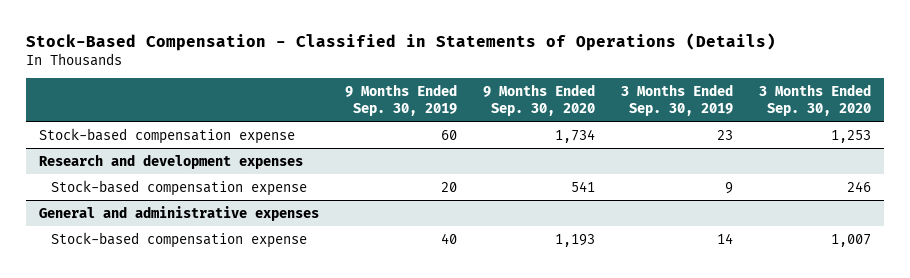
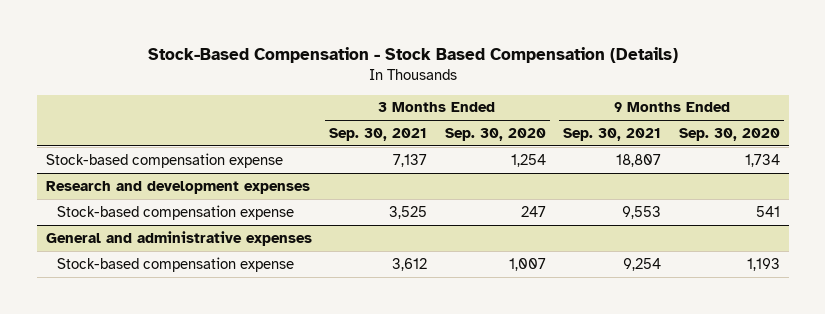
- Stock-Based Compensation - Classified in Statements of Operations (Details)
+ Stock-Based Compensation - Stock Based Compensation (Details)
- | 9 Months Ended Sep. 30, 2019 | 9 Months Ended Sep. 30, 2020 | 3 Months Ended Sep. 30, 2019 | 3 Months Ended Sep. 30, 2020
+ | 3 Months Ended Sep. 30, 2021 | 3 Months Ended Sep. 30, 2020 | 9 Months Ended Sep. 30, 2021 | 9 Months Ended Sep. 30, 2020
- Stock-based compensation expense | 60 | 1,734 | 23 | 1,253
+ Stock-based compensation expense | 7,137 | 1,254 | 18,807 | 1,734
@ Research and development expenses
- Stock-based compensation expense | 20 | 541 | 9 | 246
+ Stock-based compensation expense | 3,525 | 247 | 9,553 | 541

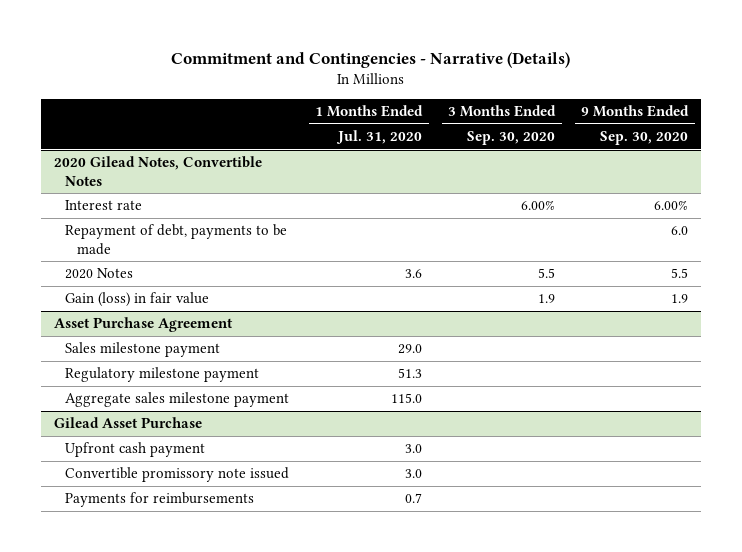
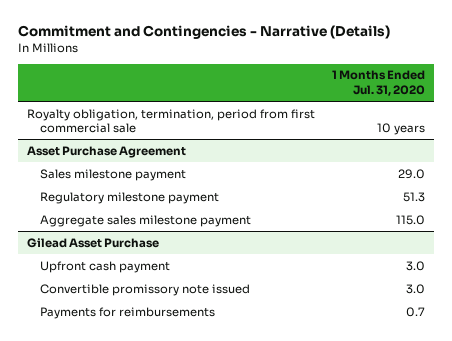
- | 1 Months Ended Jul. 31, 2020 | 3 Months Ended Sep. 30, 2020 | 9 Months Ended Sep. 30, 2020
+ | 1 Months Ended Jul. 31, 2020
- 2020 Gilead Notes, Convertible Notes
- Interest rate | | 6.00% | 6.00%
- Repayment of debt, payments to be made | | | 6.0
- 2020 Notes | 3.6 | 5.5 | 5.5
- Gain (loss) in fair value | | 1.9 | 1.9
+ Royalty obligation, termination, period from first commercial sale | 10 years

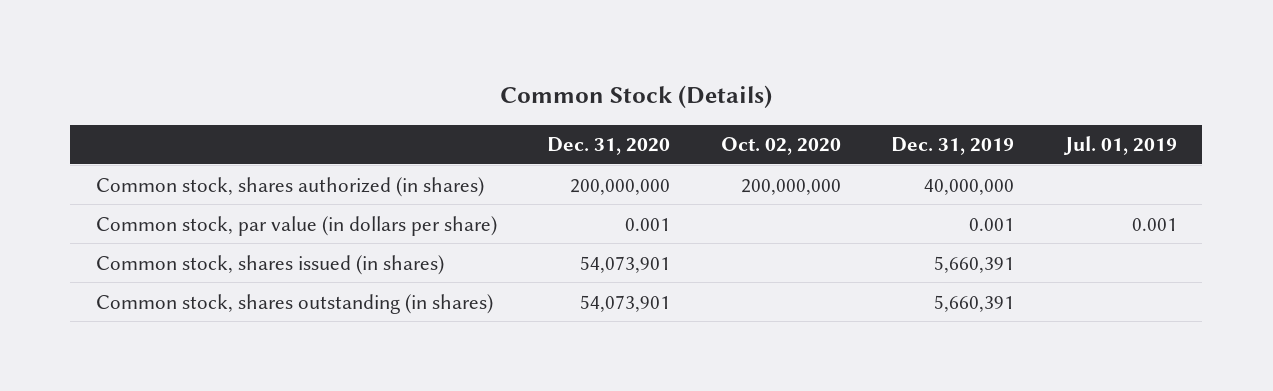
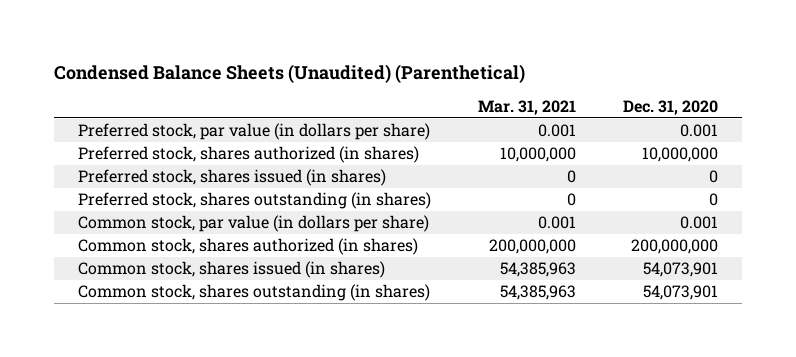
- Common Stock (Details)
+ Condensed Balance Sheets (Unaudited) (Parenthetical)
- | Dec. 31, 2020 | Oct. 02, 2020 | Dec. 31, 2019 | Jul. 01, 2019
+ | Mar. 31, 2021 | Dec. 31, 2020
+ Preferred stock, par value (in dollars per share) | 0.001 | 0.001
+ Preferred stock, shares authorized (in shares) | 10,000,000 | 10,000,000
+ Preferred stock, shares issued (in shares) | 0 | 0
+ Preferred stock, shares outstanding (in shares) | 0 | 0
moved down: Common stock, shares authorized (in shares) | 200,000,000 | 200,000,000

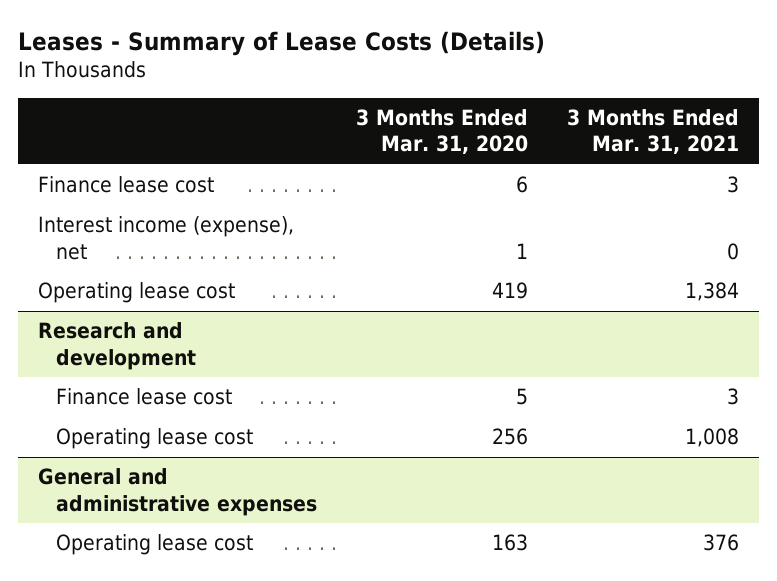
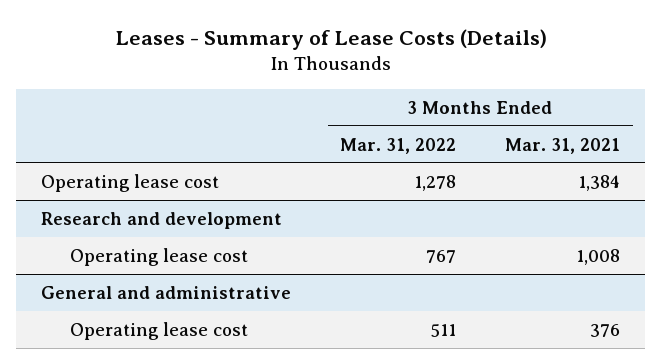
- | 3 Months Ended Mar. 31, 2020 | 3 Months Ended Mar. 31, 2021
+ | 3 Months Ended Mar. 31, 2022 | 3 Months Ended Mar. 31, 2021
- Finance lease cost | 6 | 3
- Interest income (expense), net | 1 | 0
@ Research and development
- Finance lease cost | 5 | 3
- General and administrative expenses
+ General and administrative

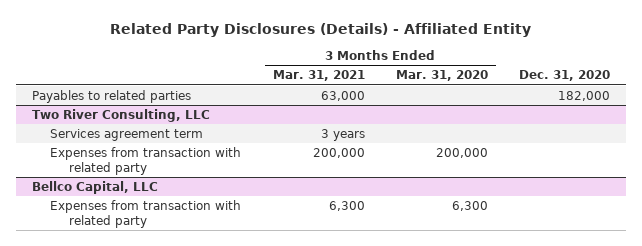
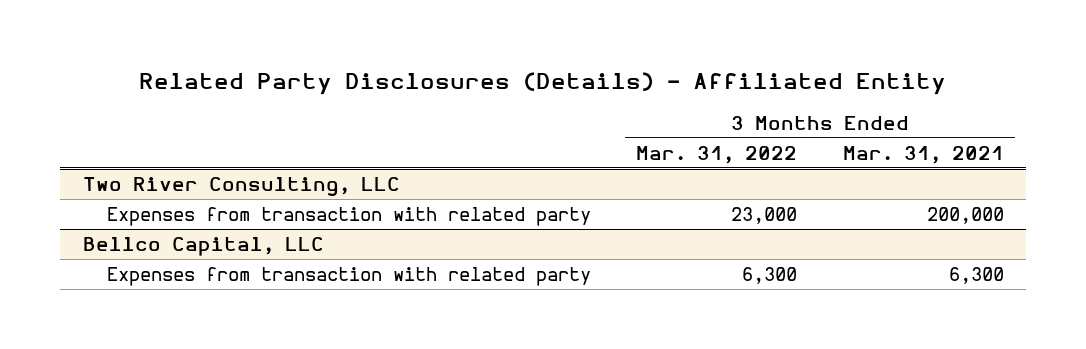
- | 3 Months Ended Mar. 31, 2021 | 3 Months Ended Mar. 31, 2020 | Dec. 31, 2020
+ | 3 Months Ended Mar. 31, 2022 | 3 Months Ended Mar. 31, 2021
- Payables to related parties | 63,000 | | 182,000
@ Two River Consulting, LLC
- Services agreement term | 3 years | |

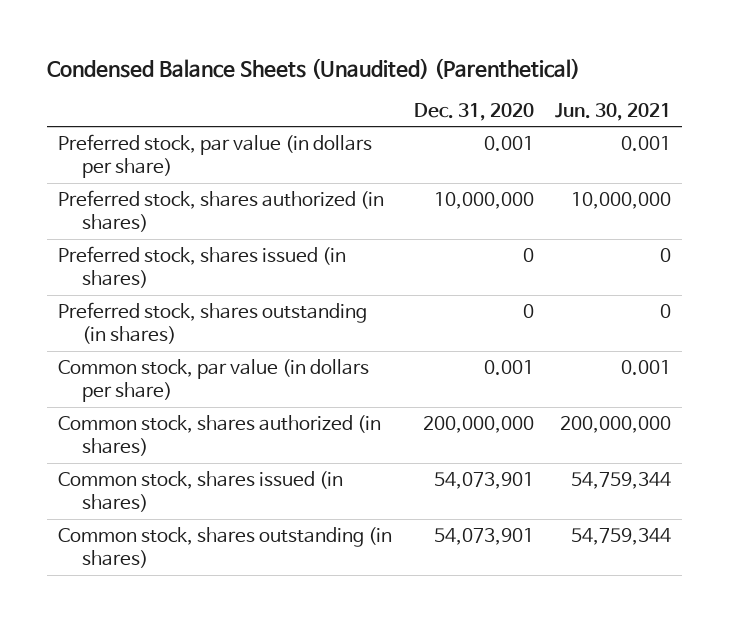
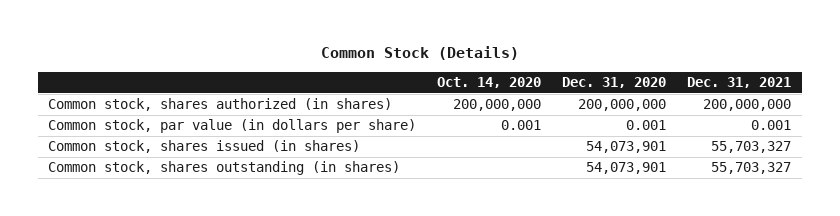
- Condensed Balance Sheets (Unaudited) (Parenthetical)
+ Common Stock (Details)
- | Dec. 31, 2020 | Jun. 30, 2021
+ | Oct. 14, 2020 | Dec. 31, 2020 | Dec. 31, 2021
- Preferred stock, par value (in dollars per share) | 0.001 | 0.001
- Preferred stock, shares authorized (in shares) | 10,000,000 | 10,000,000
- Preferred stock, shares issued (in shares) | 0 | 0
- Preferred stock, shares outstanding (in shares) | 0 | 0
moved down: Common stock, par value (in dollars per share) | 0.001 | 0.001 | 0.001

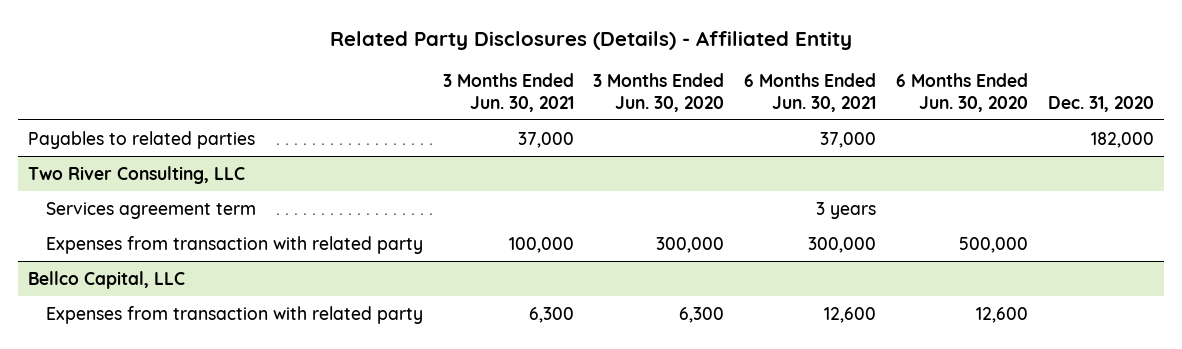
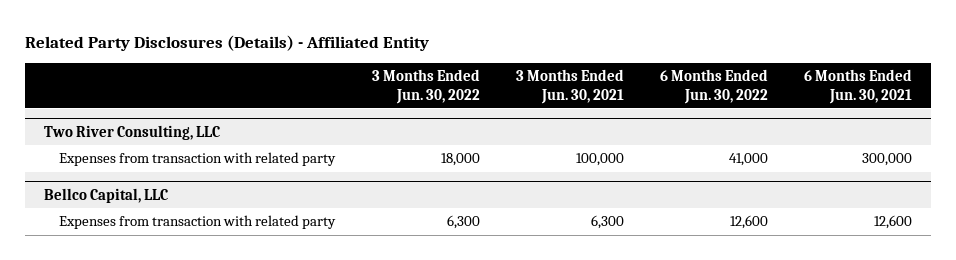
- | 3 Months Ended Jun. 30, 2021 | 3 Months Ended Jun. 30, 2020 | 6 Months Ended Jun. 30, 2021 | 6 Months Ended Jun. 30, 2020 | Dec. 31, 2020
+ | 3 Months Ended Jun. 30, 2022 | 3 Months Ended Jun. 30, 2021 | 6 Months Ended Jun. 30, 2022 | 6 Months Ended Jun. 30, 2021
- Payables to related parties | 37,000 | | 37,000 | | 182,000
@ Two River Consulting, LLC
- Services agreement term | | | 3 years | |

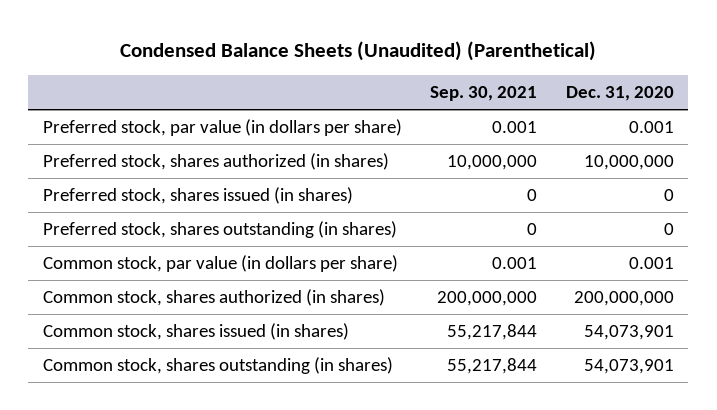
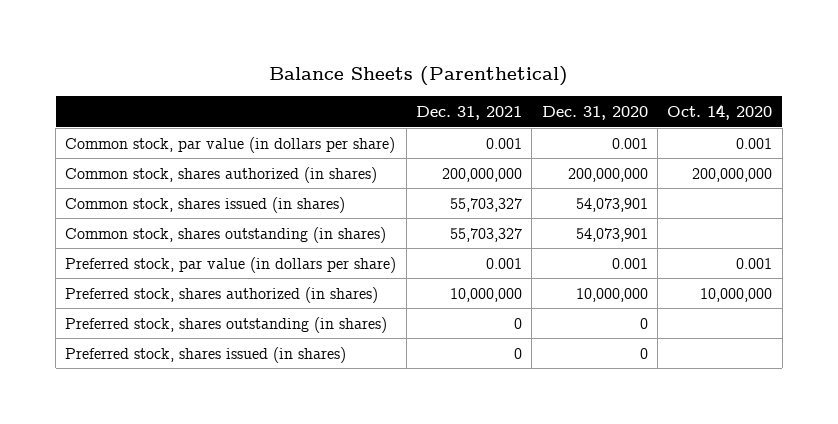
- Condensed Balance Sheets (Unaudited) (Parenthetical)
+ Balance Sheets (Parenthetical)
- | Sep. 30, 2021 | Dec. 31, 2020
+ | Dec. 31, 2021 | Dec. 31, 2020 | Oct. 14, 2020
moved down: Preferred stock, par value (in dollars per share) | 0.001 | 0.001 | 0.001
moved down: Preferred stock, shares authorized (in shares) | 10,000,000 | 10,000,000 | 10,000,000
moved down: Preferred stock, shares outstanding (in shares) | 0 | 0 |
moved down: Preferred stock, shares issued (in shares) | 0 | 0 |

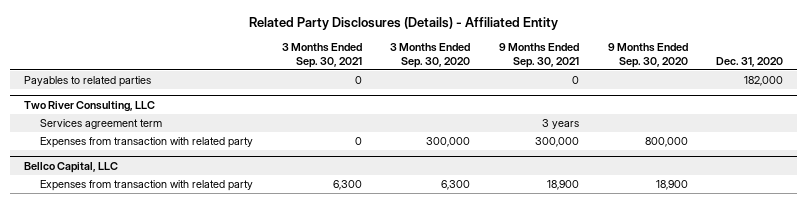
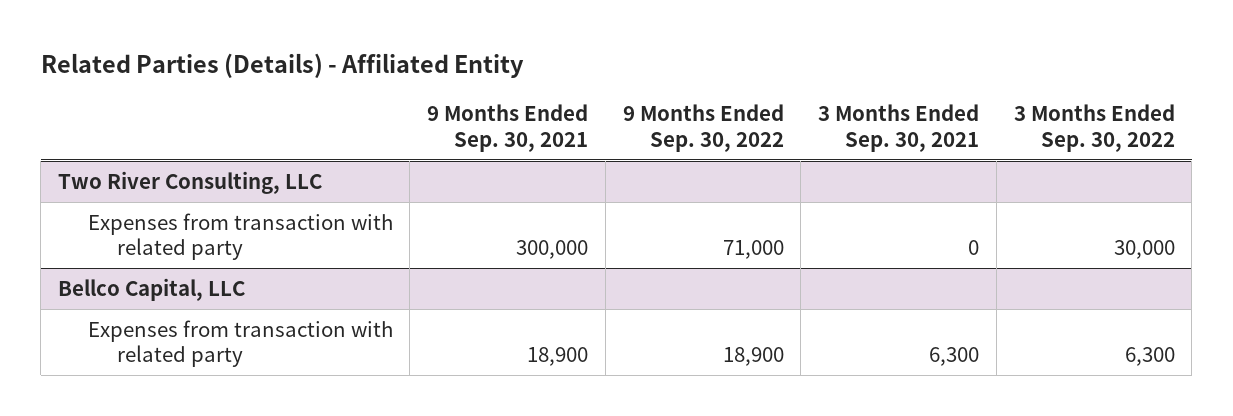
- Related Party Disclosures (Details) - Affiliated Entity
+ Related Parties (Details) - Affiliated Entity
- | 3 Months Ended Sep. 30, 2021 | 3 Months Ended Sep. 30, 2020 | 9 Months Ended Sep. 30, 2021 | 9 Months Ended Sep. 30, 2020 | Dec. 31, 2020
+ | 9 Months Ended Sep. 30, 2021 | 9 Months Ended Sep. 30, 2022 | 3 Months Ended Sep. 30, 2021 | 3 Months Ended Sep. 30, 2022
- Payables to related parties | 0 | | 0 | | 182,000
@ Two River Consulting, LLC
- Services agreement term | | | 3 years | |

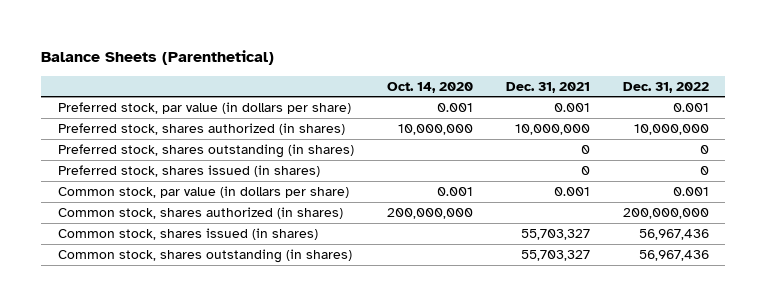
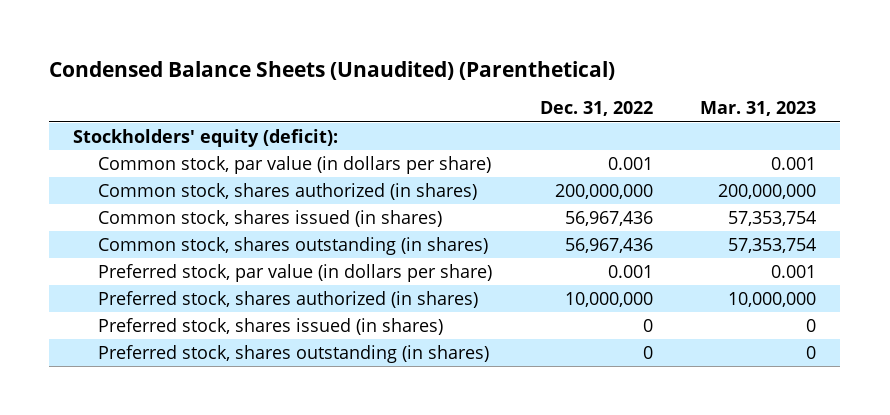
- Balance Sheets (Parenthetical)
+ Condensed Balance Sheets (Unaudited) (Parenthetical)
- | Oct. 14, 2020 | Dec. 31, 2021 | Dec. 31, 2022
+ | Dec. 31, 2022 | Mar. 31, 2023
+ Stockholders' equity (deficit):
moved down: Preferred stock, par value (in dollars per share) | 0.001 | 0.001
moved down: Preferred stock, shares authorized (in shares) | 10,000,000 | 10,000,000
moved down: Preferred stock, shares issued (in shares) | 0 | 0
moved down: Preferred stock, shares outstanding (in shares) | 0 | 0

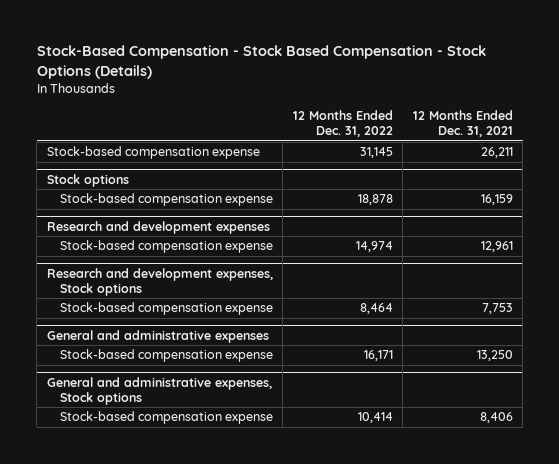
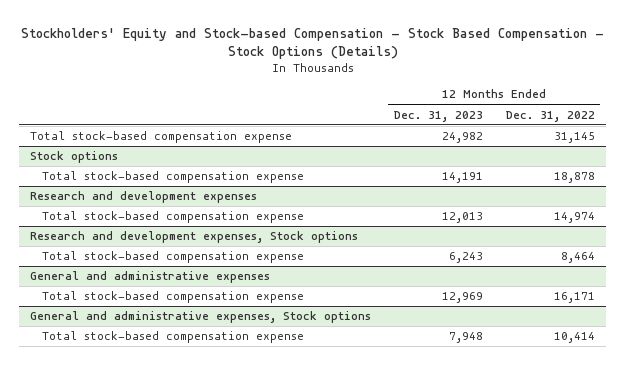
- Stock-Based Compensation - Stock Based Compensation - Stock Options (Details)
+ Stockholders' Equity and Stock-based Compensation - Stock Based Compensation - Stock Options (Details)
- | 12 Months Ended Dec. 31, 2022 | 12 Months Ended Dec. 31, 2021
+ | 12 Months Ended Dec. 31, 2023 | 12 Months Ended Dec. 31, 2022
- Stock-based compensation expense | 31,145 | 26,211
+ Total stock-based compensation expense | 24,982 | 31,145
@ Stock options
- Stock-based compensation expense | 18,878 | 16,159
+ Total stock-based compensation expense | 14,191 | 18,878
@ Research and development expenses
- Stock-based compensation expense | 14,974 | 12,961
+ Total stock-based compensation expense | 12,013 | 14,974
@ Research and development expenses, Stock options
- Stock-based compensation expense | 8,464 | 7,753
+ Total stock-based compensation expense | 6,243 | 8,464
@ General and administrative expenses
- Stock-based compensation expense | 16,171 | 13,250
+ Total stock-based compensation expense | 12,969 | 16,171
@ General and administrative expenses, Stock options
- Stock-based compensation expense | 10,414 | 8,406
+ Total stock-based compensation expense | 7,948 | 10,414

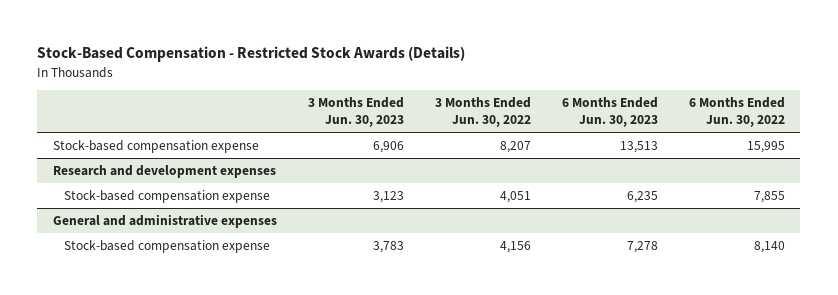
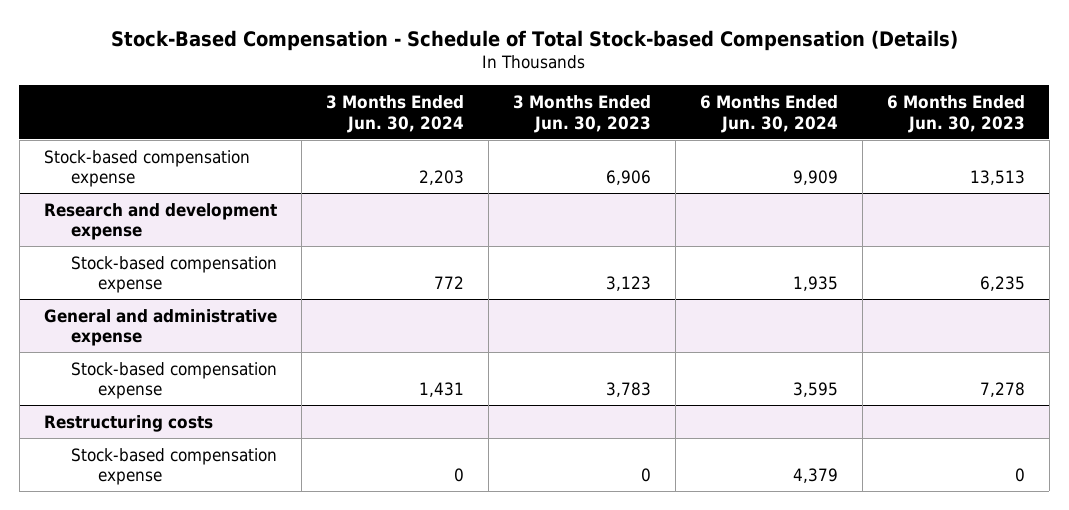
- Stock-Based Compensation - Restricted Stock Awards (Details)
+ Stock-Based Compensation - Schedule of Total Stock-based Compensation (Details)
- | 3 Months Ended Jun. 30, 2023 | 3 Months Ended Jun. 30, 2022 | 6 Months Ended Jun. 30, 2023 | 6 Months Ended Jun. 30, 2022
+ | 3 Months Ended Jun. 30, 2024 | 3 Months Ended Jun. 30, 2023 | 6 Months Ended Jun. 30, 2024 | 6 Months Ended Jun. 30, 2023
- Research and development expenses
+ Research and development expense
- General and administrative expenses
+ General and administrative expense
+ Restructuring costs
+ Stock-based compensation expense | 0 | 0 | 4,379 | 0

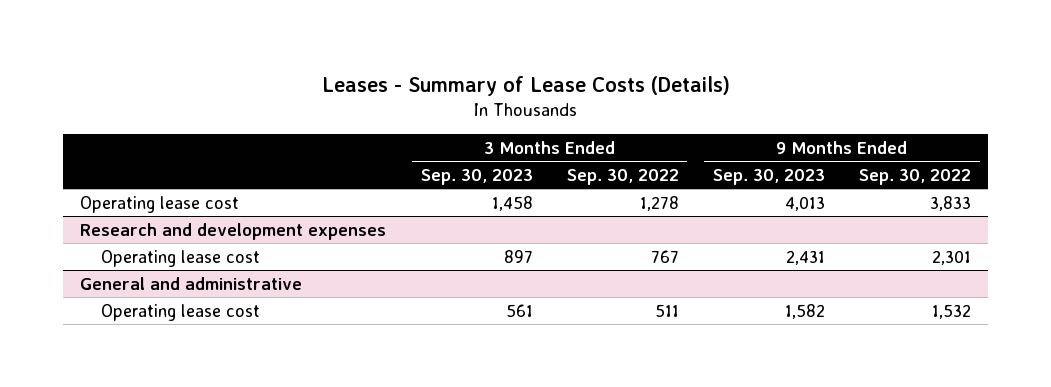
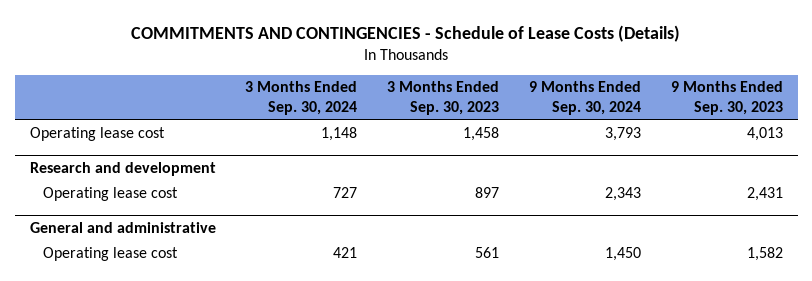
- Leases - Summary of Lease Costs (Details)
+ COMMITMENTS AND CONTINGENCIES - Schedule of Lease Costs (Details)
- | 3 Months Ended Sep. 30, 2023 | 3 Months Ended Sep. 30, 2022 | 9 Months Ended Sep. 30, 2023 | 9 Months Ended Sep. 30, 2022
+ | 3 Months Ended Sep. 30, 2024 | 3 Months Ended Sep. 30, 2023 | 9 Months Ended Sep. 30, 2024 | 9 Months Ended Sep. 30, 2023
- Research and development expenses
+ Research and development

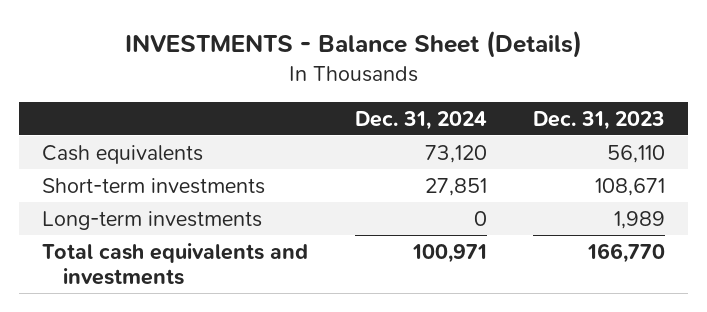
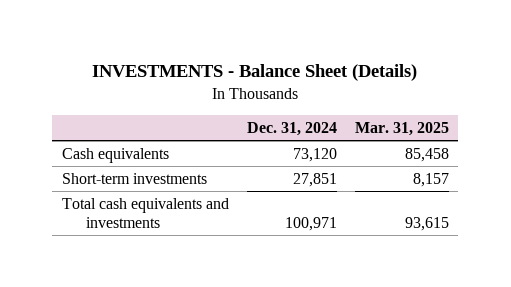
- | Dec. 31, 2024 | Dec. 31, 2023
+ | Dec. 31, 2024 | Mar. 31, 2025
- Long-term investments | 0 | 1,989

